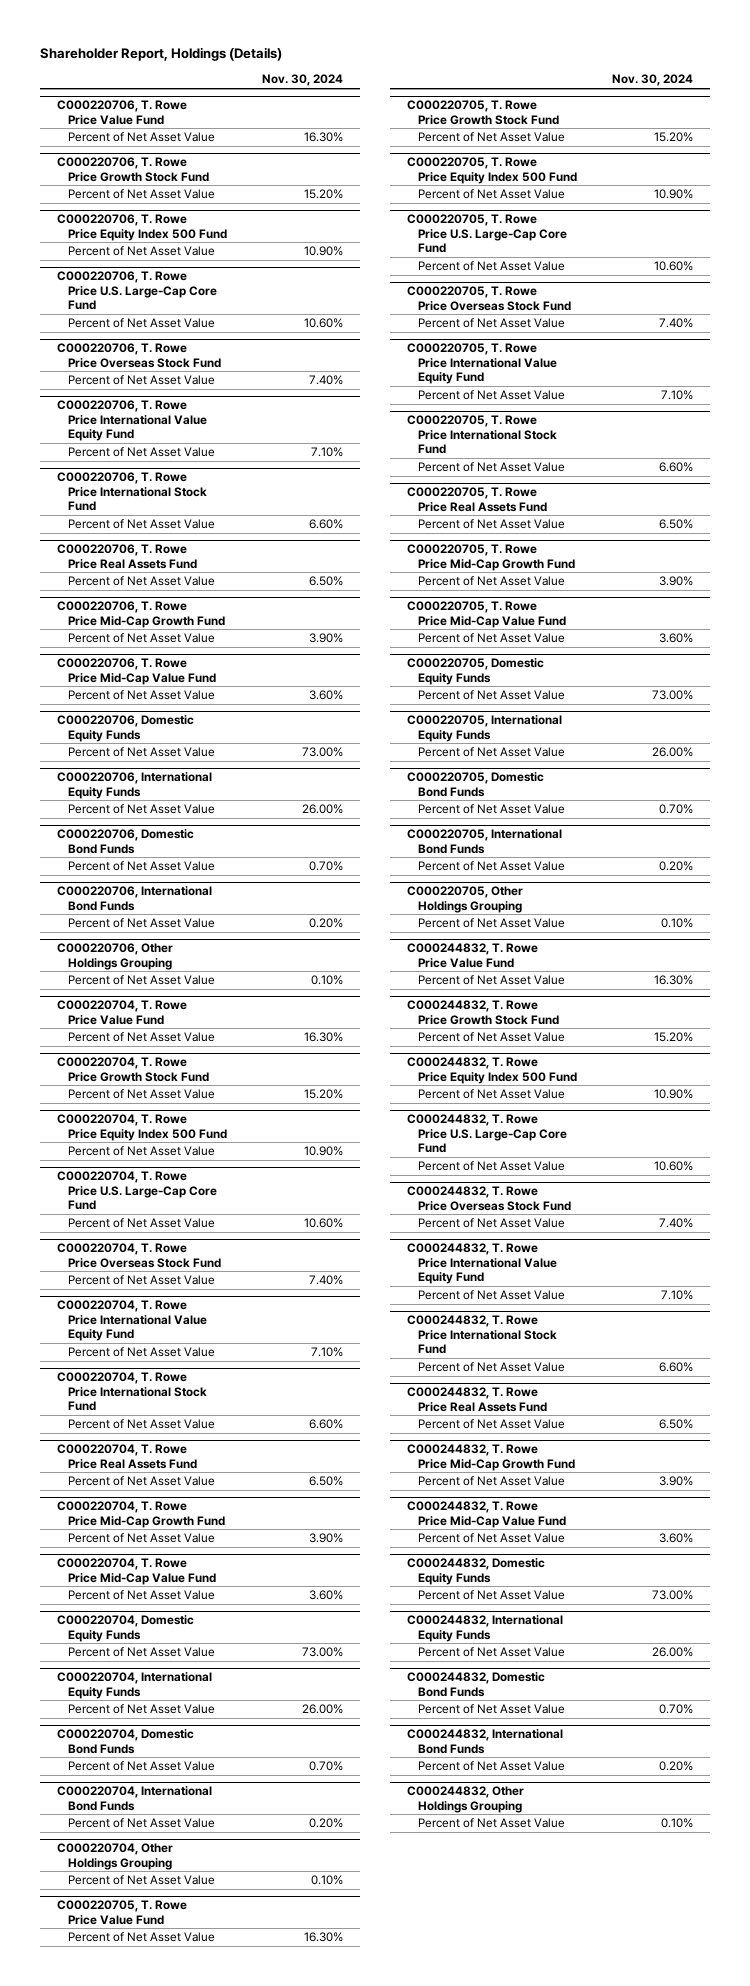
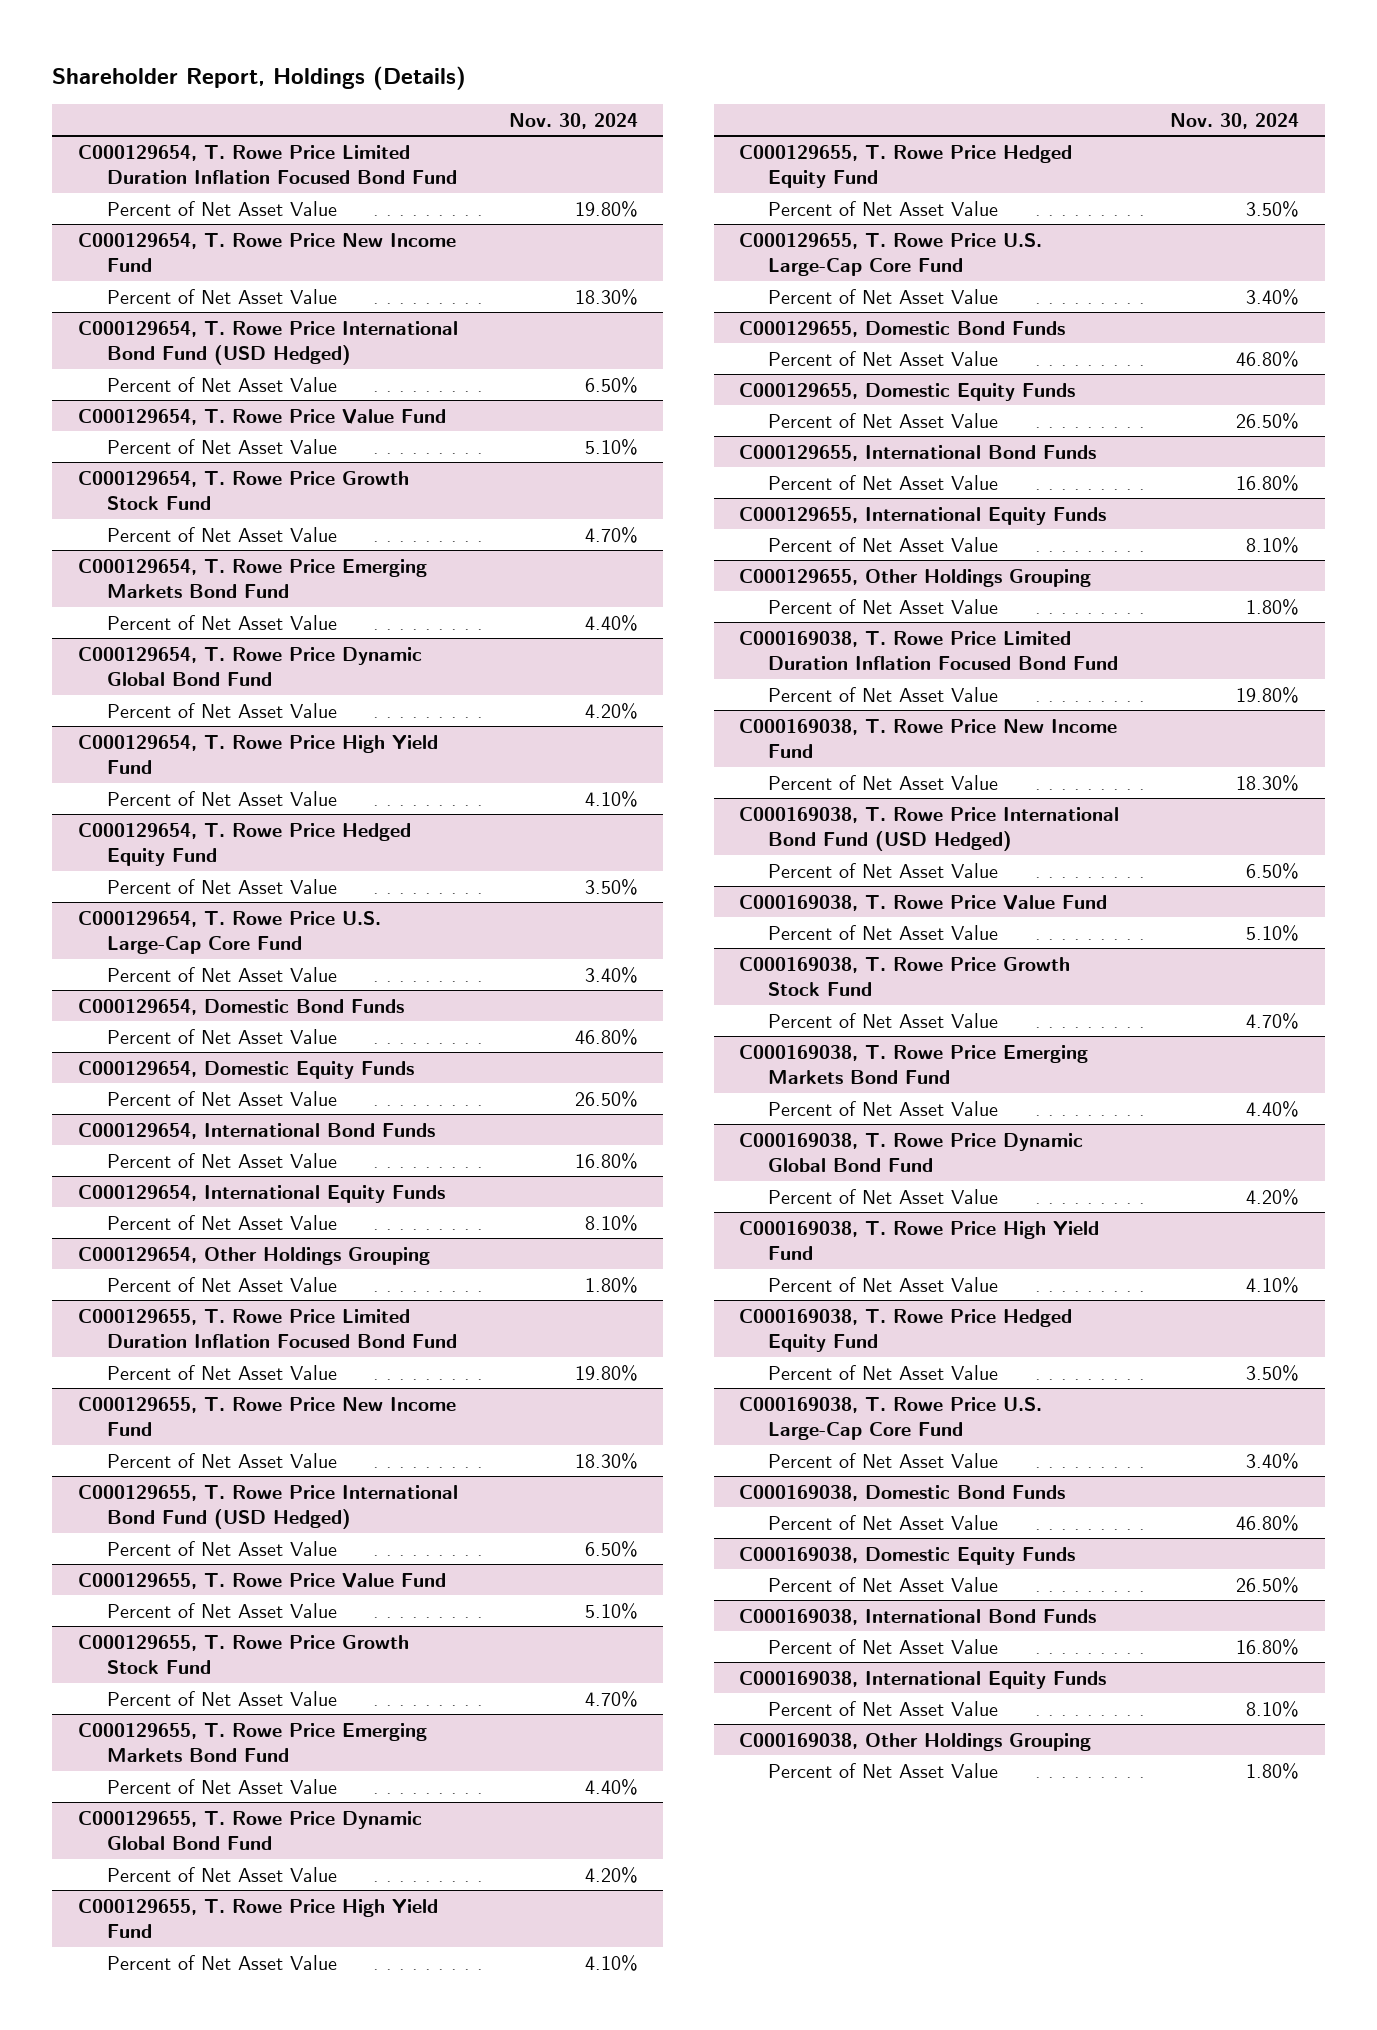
- C000220706, T. Rowe Price Value Fund
- Percent of Net Asset Value | 16.30%
- C000220706, T. Rowe Price Growth Stock Fund
- Percent of Net Asset Value | 15.20%
- C000220706, T. Rowe Price Equity Index 500 Fund
- Percent of Net Asset Value | 10.90%
- C000220706, T. Rowe Price U.S. Large-Cap Core Fund
- Percent of Net Asset Value | 10.60%
- C000220706, T. Rowe Price Overseas Stock Fund
- Percent of Net Asset Value | 7.40%
- C000220706, T. Rowe Price International Value Equity Fund
- Percent of Net Asset Value | 7.10%
- C000220706, T. Rowe Price International Stock Fund
- Percent of Net Asset Value | 6.60%
- C000220706, T. Rowe Price Real Assets Fund
- Percent of Net Asset Value | 6.50%
- C000220706, T. Rowe Price Mid-Cap Growth Fund
- Percent of Net Asset Value | 3.90%
- C000220706, T. Rowe Price Mid-Cap Value Fund
- Percent of Net Asset Value | 3.60%
- C000220706, Domestic Equity Funds
- Percent of Net Asset Value | 73.00%
- C000220706, International Equity Funds
- Percent of Net Asset Value | 26.00%
- C000220706, Domestic Bond Funds
- Percent of Net Asset Value | 0.70%
- C000220706, International Bond Funds
- Percent of Net Asset Value | 0.20%
- C000220706, Other Holdings Grouping
- Percent of Net Asset Value | 0.10%
- C000220704, T. Rowe Price Value Fund
- Percent of Net Asset Value | 16.30%
- C000220704, T. Rowe Price Growth Stock Fund
- Percent of Net Asset Value | 15.20%
- C000220704, T. Rowe Price Equity Index 500 Fund
- Percent of Net Asset Value | 10.90%
- C000220704, T. Rowe Price U.S. Large-Cap Core Fund
- Percent of Net Asset Value | 10.60%
- C000220704, T. Rowe Price Overseas Stock Fund
- Percent of Net Asset Value | 7.40%
- C000220704, T. Rowe Price International Value Equity Fund
- Percent of Net Asset Value | 7.10%
- C000220704, T. Rowe Price International Stock Fund
- Percent of Net Asset Value | 6.60%
- C000220704, T. Rowe Price Real Assets Fund
+ C000129654, T. Rowe Price Limited Duration Inflation Focused Bond Fund
+ Percent of Net Asset Value | 19.80%
+ C000129654, T. Rowe Price New Income Fund
+ Percent of Net Asset Value | 18.30%
+ C000129654, T. Rowe Price International Bond Fund (USD Hedged)
- C000220704, T. Rowe Price Mid-Cap Growth Fund
- Percent of Net Asset Value | 3.90%
- C000220704, T. Rowe Price Mid-Cap Value Fund
- Percent of Net Asset Value | 3.60%
- C000220704, Domestic Equity Funds
- Percent of Net Asset Value | 73.00%
- C000220704, International Equity Funds
- Percent of Net Asset Value | 26.00%
- C000220704, Domestic Bond Funds
- Percent of Net Asset Value | 0.70%
- C000220704, International Bond Funds
- Percent of Net Asset Value | 0.20%
- C000220704, Other Holdings Grouping
- Percent of Net Asset Value | 0.10%
- C000220705, T. Rowe Price Value Fund
- Percent of Net Asset Value | 16.30%
- C000220705, T. Rowe Price Growth Stock Fund
- Percent of Net Asset Value | 15.20%
- C000220705, T. Rowe Price Equity Index 500 Fund
- Percent of Net Asset Value | 10.90%
- C000220705, T. Rowe Price U.S. Large-Cap Core Fund
- Percent of Net Asset Value | 10.60%
- C000220705, T. Rowe Price Overseas Stock Fund
- Percent of Net Asset Value | 7.40%
- C000220705, T. Rowe Price International Value Equity Fund
- Percent of Net Asset Value | 7.10%
- C000220705, T. Rowe Price International Stock Fund
- Percent of Net Asset Value | 6.60%
- C000220705, T. Rowe Price Real Assets Fund
+ C000129654, T. Rowe Price Value Fund
+ Percent of Net Asset Value | 5.10%
+ C000129654, T. Rowe Price Growth Stock Fund
+ Percent of Net Asset Value | 4.70%
+ C000129654, T. Rowe Price Emerging Markets Bond Fund
+ Percent of Net Asset Value | 4.40%
+ C000129654, T. Rowe Price Dynamic Global Bond Fund
+ Percent of Net Asset Value | 4.20%
+ C000129654, T. Rowe Price High Yield Fund
+ Percent of Net Asset Value | 4.10%
+ C000129654, T. Rowe Price Hedged Equity Fund
+ Percent of Net Asset Value | 3.50%
+ C000129654, T. Rowe Price U.S. Large-Cap Core Fund
+ Percent of Net Asset Value | 3.40%
+ C000129654, Domestic Bond Funds
+ Percent of Net Asset Value | 46.80%
+ C000129654, Domestic Equity Funds
+ Percent of Net Asset Value | 26.50%
+ C000129654, International Bond Funds
+ Percent of Net Asset Value | 16.80%
+ C000129654, International Equity Funds
+ Percent of Net Asset Value | 8.10%
+ C000129654, Other Holdings Grouping
+ Percent of Net Asset Value | 1.80%
+ C000129655, T. Rowe Price Limited Duration Inflation Focused Bond Fund
+ Percent of Net Asset Value | 19.80%
+ C000129655, T. Rowe Price New Income Fund
+ Percent of Net Asset Value | 18.30%
+ C000129655, T. Rowe Price International Bond Fund (USD Hedged)
- C000220705, T. Rowe Price Mid-Cap Growth Fund
- Percent of Net Asset Value | 3.90%
- C000220705, T. Rowe Price Mid-Cap Value Fund
- Percent of Net Asset Value | 3.60%
- C000220705, Domestic Equity Funds
- Percent of Net Asset Value | 73.00%
- C000220705, International Equity Funds
- Percent of Net Asset Value | 26.00%
- C000220705, Domestic Bond Funds
- Percent of Net Asset Value | 0.70%
- C000220705, International Bond Funds
- Percent of Net Asset Value | 0.20%
- C000220705, Other Holdings Grouping
- Percent of Net Asset Value | 0.10%
- C000244832, T. Rowe Price Value Fund
- Percent of Net Asset Value | 16.30%
- C000244832, T. Rowe Price Growth Stock Fund
- Percent of Net Asset Value | 15.20%
- C000244832, T. Rowe Price Equity Index 500 Fund
- Percent of Net Asset Value | 10.90%
- C000244832, T. Rowe Price U.S. Large-Cap Core Fund
- Percent of Net Asset Value | 10.60%
- C000244832, T. Rowe Price Overseas Stock Fund
- Percent of Net Asset Value | 7.40%
- C000244832, T. Rowe Price International Value Equity Fund
- Percent of Net Asset Value | 7.10%
- C000244832, T. Rowe Price International Stock Fund
- Percent of Net Asset Value | 6.60%
- C000244832, T. Rowe Price Real Assets Fund
+ C000129655, T. Rowe Price Value Fund
+ Percent of Net Asset Value | 5.10%
+ C000129655, T. Rowe Price Growth Stock Fund
+ Percent of Net Asset Value | 4.70%
+ C000129655, T. Rowe Price Emerging Markets Bond Fund
+ Percent of Net Asset Value | 4.40%
+ C000129655, T. Rowe Price Dynamic Global Bond Fund
+ Percent of Net Asset Value | 4.20%
+ C000129655, T. Rowe Price High Yield Fund
+ Percent of Net Asset Value | 4.10%
+ C000129655, T. Rowe Price Hedged Equity Fund
+ Percent of Net Asset Value | 3.50%
+ C000129655, T. Rowe Price U.S. Large-Cap Core Fund
+ Percent of Net Asset Value | 3.40%
+ C000129655, Domestic Bond Funds
+ Percent of Net Asset Value | 46.80%
+ C000129655, Domestic Equity Funds
+ Percent of Net Asset Value | 26.50%
+ C000129655, International Bond Funds
+ Percent of Net Asset Value | 16.80%
+ C000129655, International Equity Funds
+ Percent of Net Asset Value | 8.10%
+ C000129655, Other Holdings Grouping
+ Percent of Net Asset Value | 1.80%
+ C000169038, T. Rowe Price Limited Duration Inflation Focused Bond Fund
+ Percent of Net Asset Value | 19.80%
+ C000169038, T. Rowe Price New Income Fund
+ Percent of Net Asset Value | 18.30%
+ C000169038, T. Rowe Price International Bond Fund (USD Hedged)
- C000244832, T. Rowe Price Mid-Cap Growth Fund
- Percent of Net Asset Value | 3.90%
- C000244832, T. Rowe Price Mid-Cap Value Fund
- Percent of Net Asset Value | 3.60%
- C000244832, Domestic Equity Funds
- Percent of Net Asset Value | 73.00%
- C000244832, International Equity Funds
- Percent of Net Asset Value | 26.00%
- C000244832, Domestic Bond Funds
- Percent of Net Asset Value | 0.70%
- C000244832, International Bond Funds
- Percent of Net Asset Value | 0.20%
- C000244832, Other Holdings Grouping
- Percent of Net Asset Value | 0.10%
+ C000169038, T. Rowe Price Value Fund
+ Percent of Net Asset Value | 5.10%
+ C000169038, T. Rowe Price Growth Stock Fund
+ Percent of Net Asset Value | 4.70%
+ C000169038, T. Rowe Price Emerging Markets Bond Fund
+ Percent of Net Asset Value | 4.40%
+ C000169038, T. Rowe Price Dynamic Global Bond Fund
+ Percent of Net Asset Value | 4.20%
+ C000169038, T. Rowe Price High Yield Fund
+ Percent of Net Asset Value | 4.10%
+ C000169038, T. Rowe Price Hedged Equity Fund
+ Percent of Net Asset Value | 3.50%
+ C000169038, T. Rowe Price U.S. Large-Cap Core Fund
+ Percent of Net Asset Value | 3.40%
+ C000169038, Domestic Bond Funds
+ Percent of Net Asset Value | 46.80%
+ C000169038, Domestic Equity Funds
+ Percent of Net Asset Value | 26.50%
+ C000169038, International Bond Funds
+ Percent of Net Asset Value | 16.80%
+ C000169038, International Equity Funds
+ Percent of Net Asset Value | 8.10%
+ C000169038, Other Holdings Grouping
+ Percent of Net Asset Value | 1.80%

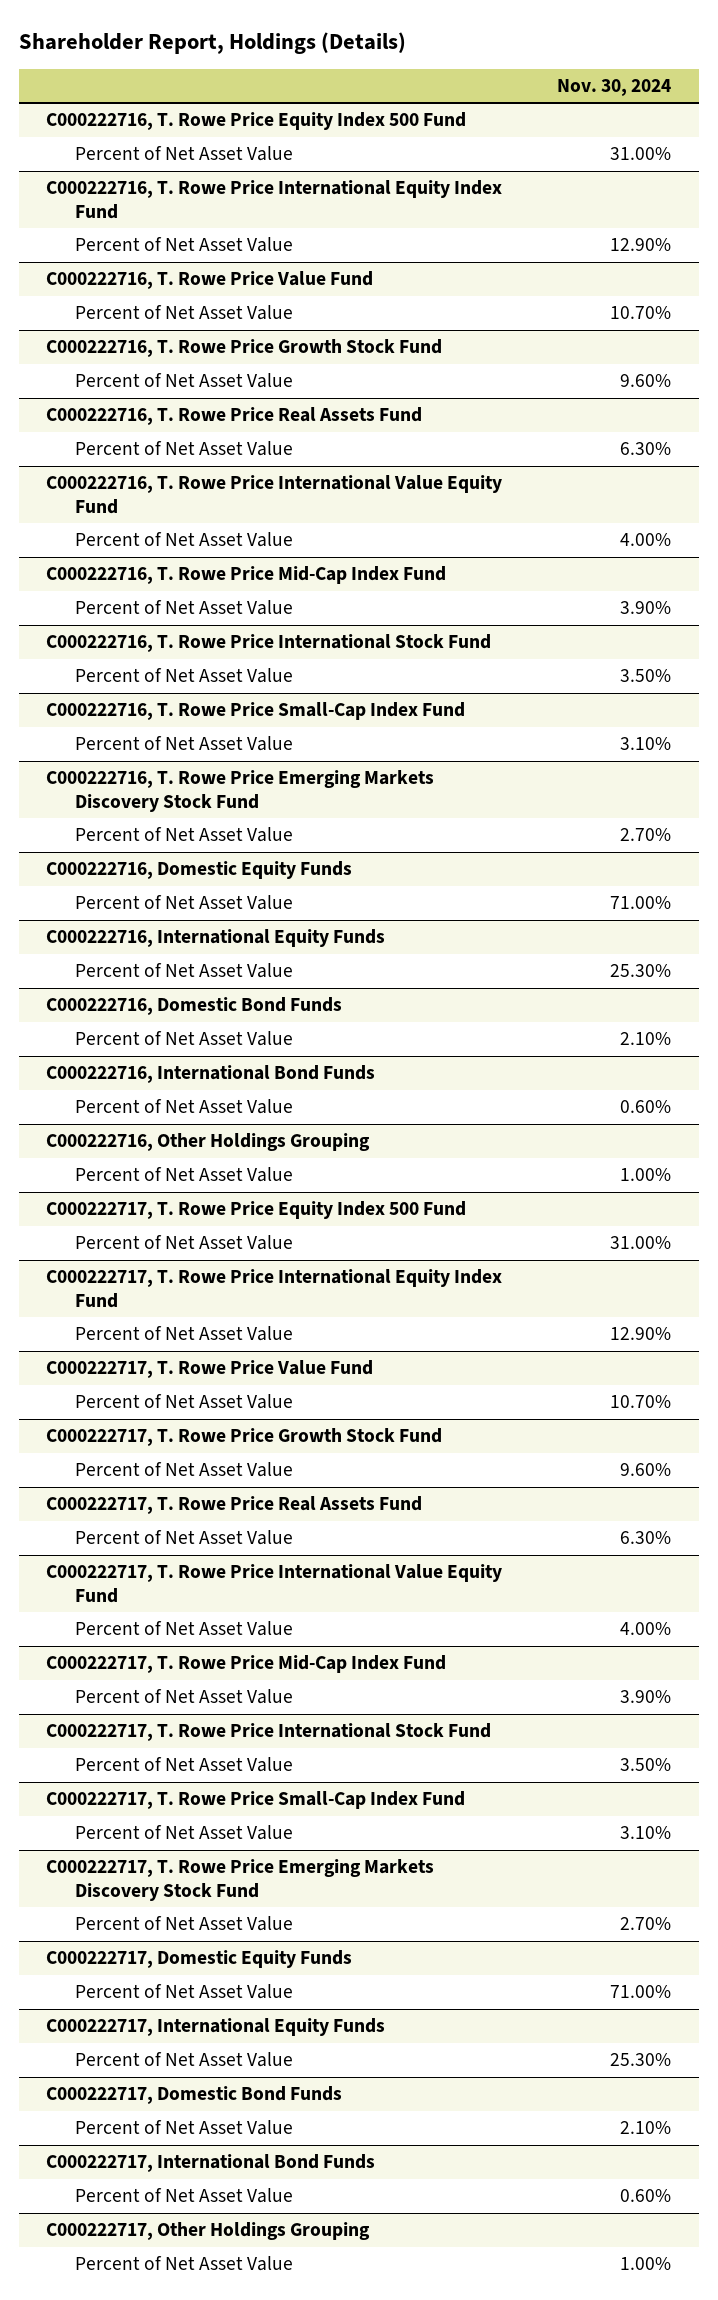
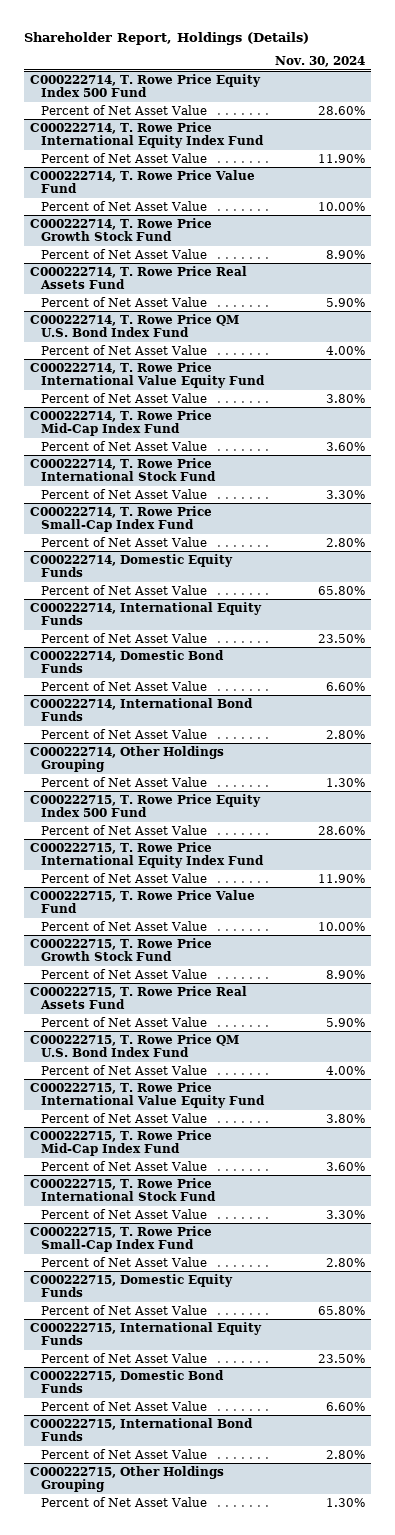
- C000222716, T. Rowe Price Equity Index 500 Fund
- Percent of Net Asset Value | 31.00%
- C000222716, T. Rowe Price International Equity Index Fund
- Percent of Net Asset Value | 12.90%
- C000222716, T. Rowe Price Value Fund
- Percent of Net Asset Value | 10.70%
- C000222716, T. Rowe Price Growth Stock Fund
- Percent of Net Asset Value | 9.60%
- C000222716, T. Rowe Price Real Assets Fund
- Percent of Net Asset Value | 6.30%
- C000222716, T. Rowe Price International Value Equity Fund
+ C000222714, T. Rowe Price Equity Index 500 Fund
+ Percent of Net Asset Value | 28.60%
+ C000222714, T. Rowe Price International Equity Index Fund
+ Percent of Net Asset Value | 11.90%
+ C000222714, T. Rowe Price Value Fund
+ Percent of Net Asset Value | 10.00%
+ C000222714, T. Rowe Price Growth Stock Fund
+ Percent of Net Asset Value | 8.90%
+ C000222714, T. Rowe Price Real Assets Fund
+ Percent of Net Asset Value | 5.90%
+ C000222714, T. Rowe Price QM U.S. Bond Index Fund
- C000222716, T. Rowe Price Mid-Cap Index Fund
- Percent of Net Asset Value | 3.90%
- C000222716, T. Rowe Price International Stock Fund
- Percent of Net Asset Value | 3.50%
- C000222716, T. Rowe Price Small-Cap Index Fund
- Percent of Net Asset Value | 3.10%
- C000222716, T. Rowe Price Emerging Markets Discovery Stock Fund
- Percent of Net Asset Value | 2.70%
- C000222716, Domestic Equity Funds
- Percent of Net Asset Value | 71.00%
- C000222716, International Equity Funds
- Percent of Net Asset Value | 25.30%
- C000222716, Domestic Bond Funds
- Percent of Net Asset Value | 2.10%
- C000222716, International Bond Funds
- Percent of Net Asset Value | 0.60%
- C000222716, Other Holdings Grouping
- Percent of Net Asset Value | 1.00%
- C000222717, T. Rowe Price Equity Index 500 Fund
- Percent of Net Asset Value | 31.00%
- C000222717, T. Rowe Price International Equity Index Fund
- Percent of Net Asset Value | 12.90%
- C000222717, T. Rowe Price Value Fund
- Percent of Net Asset Value | 10.70%
- C000222717, T. Rowe Price Growth Stock Fund
- Percent of Net Asset Value | 9.60%
- C000222717, T. Rowe Price Real Assets Fund
- Percent of Net Asset Value | 6.30%
- C000222717, T. Rowe Price International Value Equity Fund
+ C000222714, T. Rowe Price International Value Equity Fund
+ Percent of Net Asset Value | 3.80%
+ C000222714, T. Rowe Price Mid-Cap Index Fund
+ Percent of Net Asset Value | 3.60%
+ C000222714, T. Rowe Price International Stock Fund
+ Percent of Net Asset Value | 3.30%
+ C000222714, T. Rowe Price Small-Cap Index Fund
+ Percent of Net Asset Value | 2.80%
+ C000222714, Domestic Equity Funds
+ Percent of Net Asset Value | 65.80%
+ C000222714, International Equity Funds
+ Percent of Net Asset Value | 23.50%
+ C000222714, Domestic Bond Funds
+ Percent of Net Asset Value | 6.60%
+ C000222714, International Bond Funds
+ Percent of Net Asset Value | 2.80%
+ C000222714, Other Holdings Grouping
+ Percent of Net Asset Value | 1.30%
+ C000222715, T. Rowe Price Equity Index 500 Fund
+ Percent of Net Asset Value | 28.60%
+ C000222715, T. Rowe Price International Equity Index Fund
+ Percent of Net Asset Value | 11.90%
+ C000222715, T. Rowe Price Value Fund
+ Percent of Net Asset Value | 10.00%
+ C000222715, T. Rowe Price Growth Stock Fund
+ Percent of Net Asset Value | 8.90%
+ C000222715, T. Rowe Price Real Assets Fund
+ Percent of Net Asset Value | 5.90%
+ C000222715, T. Rowe Price QM U.S. Bond Index Fund
- C000222717, T. Rowe Price Mid-Cap Index Fund
- Percent of Net Asset Value | 3.90%
- C000222717, T. Rowe Price International Stock Fund
- Percent of Net Asset Value | 3.50%
- C000222717, T. Rowe Price Small-Cap Index Fund
- Percent of Net Asset Value | 3.10%
- C000222717, T. Rowe Price Emerging Markets Discovery Stock Fund
- Percent of Net Asset Value | 2.70%
- C000222717, Domestic Equity Funds
- Percent of Net Asset Value | 71.00%
- C000222717, International Equity Funds
- Percent of Net Asset Value | 25.30%
- C000222717, Domestic Bond Funds
- Percent of Net Asset Value | 2.10%
- C000222717, International Bond Funds
- Percent of Net Asset Value | 0.60%
- C000222717, Other Holdings Grouping
- Percent of Net Asset Value | 1.00%
+ C000222715, T. Rowe Price International Value Equity Fund
+ Percent of Net Asset Value | 3.80%
+ C000222715, T. Rowe Price Mid-Cap Index Fund
+ Percent of Net Asset Value | 3.60%
+ C000222715, T. Rowe Price International Stock Fund
+ Percent of Net Asset Value | 3.30%
+ C000222715, T. Rowe Price Small-Cap Index Fund
+ Percent of Net Asset Value | 2.80%
+ C000222715, Domestic Equity Funds
+ Percent of Net Asset Value | 65.80%
+ C000222715, International Equity Funds
+ Percent of Net Asset Value | 23.50%
+ C000222715, Domestic Bond Funds
+ Percent of Net Asset Value | 6.60%
+ C000222715, International Bond Funds
+ Percent of Net Asset Value | 2.80%
+ C000222715, Other Holdings Grouping
+ Percent of Net Asset Value | 1.30%

